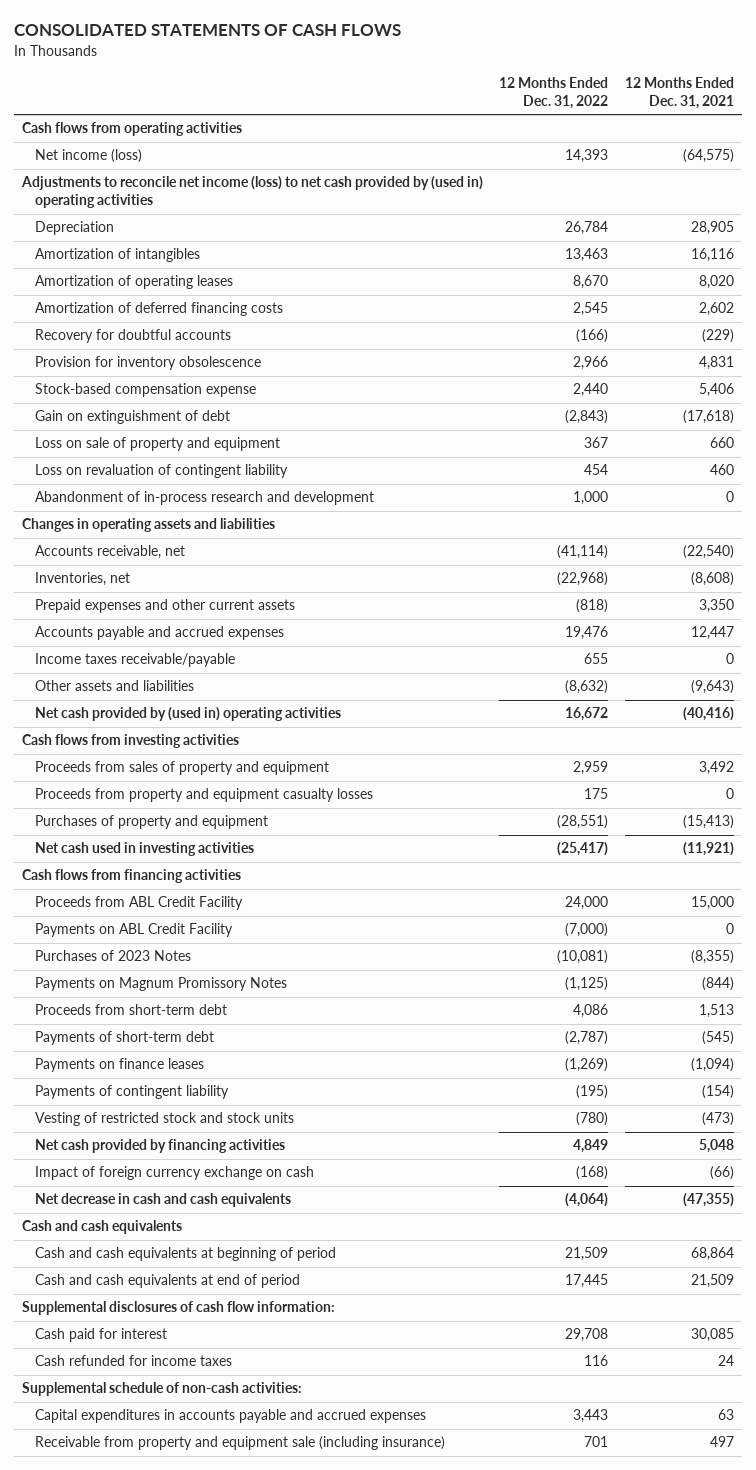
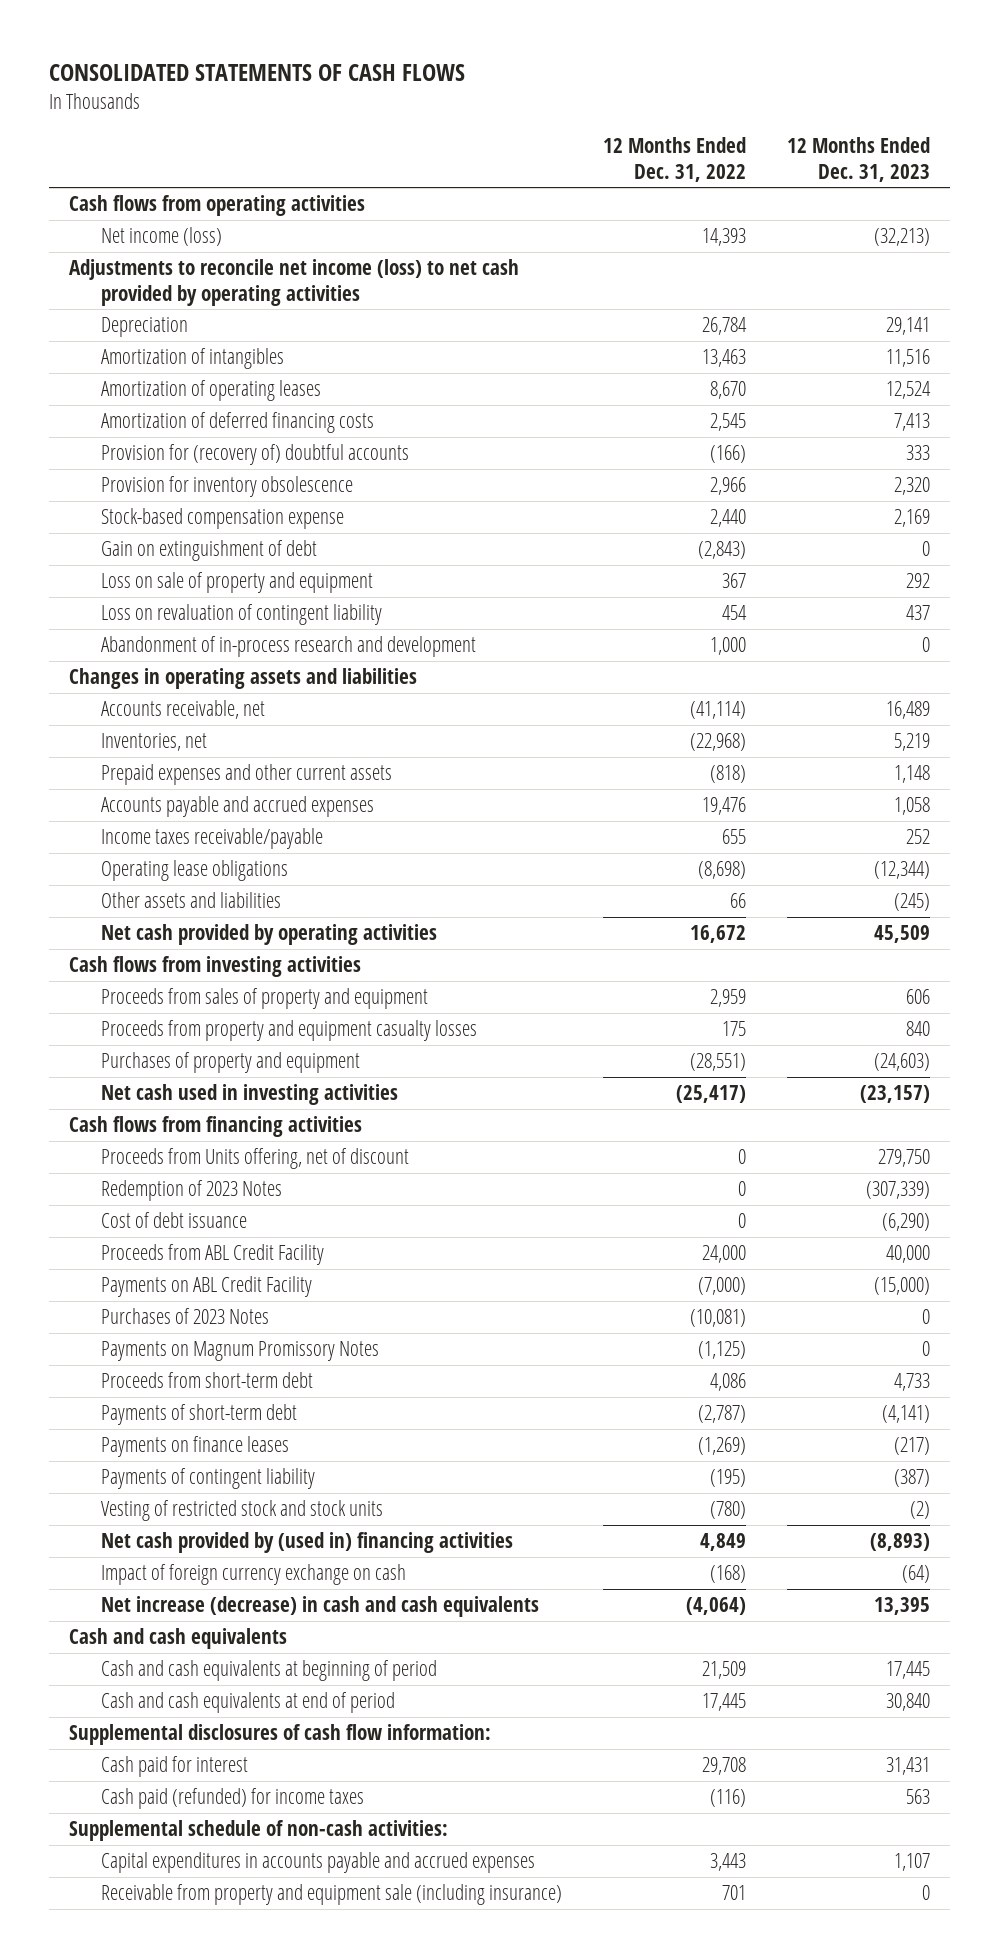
- | 12 Months Ended Dec. 31, 2022 | 12 Months Ended Dec. 31, 2021
+ | 12 Months Ended Dec. 31, 2022 | 12 Months Ended Dec. 31, 2023
- Adjustments to reconcile net income (loss) to net cash provided by (used in) operating activities
+ Adjustments to reconcile net income (loss) to net cash provided by operating activities
- Recovery for doubtful accounts | (166) | (229)
+ Provision for (recovery of) doubtful accounts | (166) | 333
- Other assets and liabilities | (8,632) | (9,643)
- Net cash provided by (used in) operating activities | 16,672 | (40,416)
+ Operating lease obligations | (8,698) | (12,344)
+ Other assets and liabilities | 66 | (245)
+ Net cash provided by operating activities | 16,672 | 45,509
+ Proceeds from Units offering, net of discount | 0 | 279,750
+ Redemption of 2023 Notes | 0 | (307,339)
+ Cost of debt issuance | 0 | (6,290)
- Net cash provided by financing activities | 4,849 | 5,048
+ Net cash provided by (used in) financing activities | 4,849 | (8,893)
- Net decrease in cash and cash equivalents | (4,064) | (47,355)
+ Net increase (decrease) in cash and cash equivalents | (4,064) | 13,395
- Cash refunded for income taxes | 116 | 24
+ Cash paid (refunded) for income taxes | (116) | 563

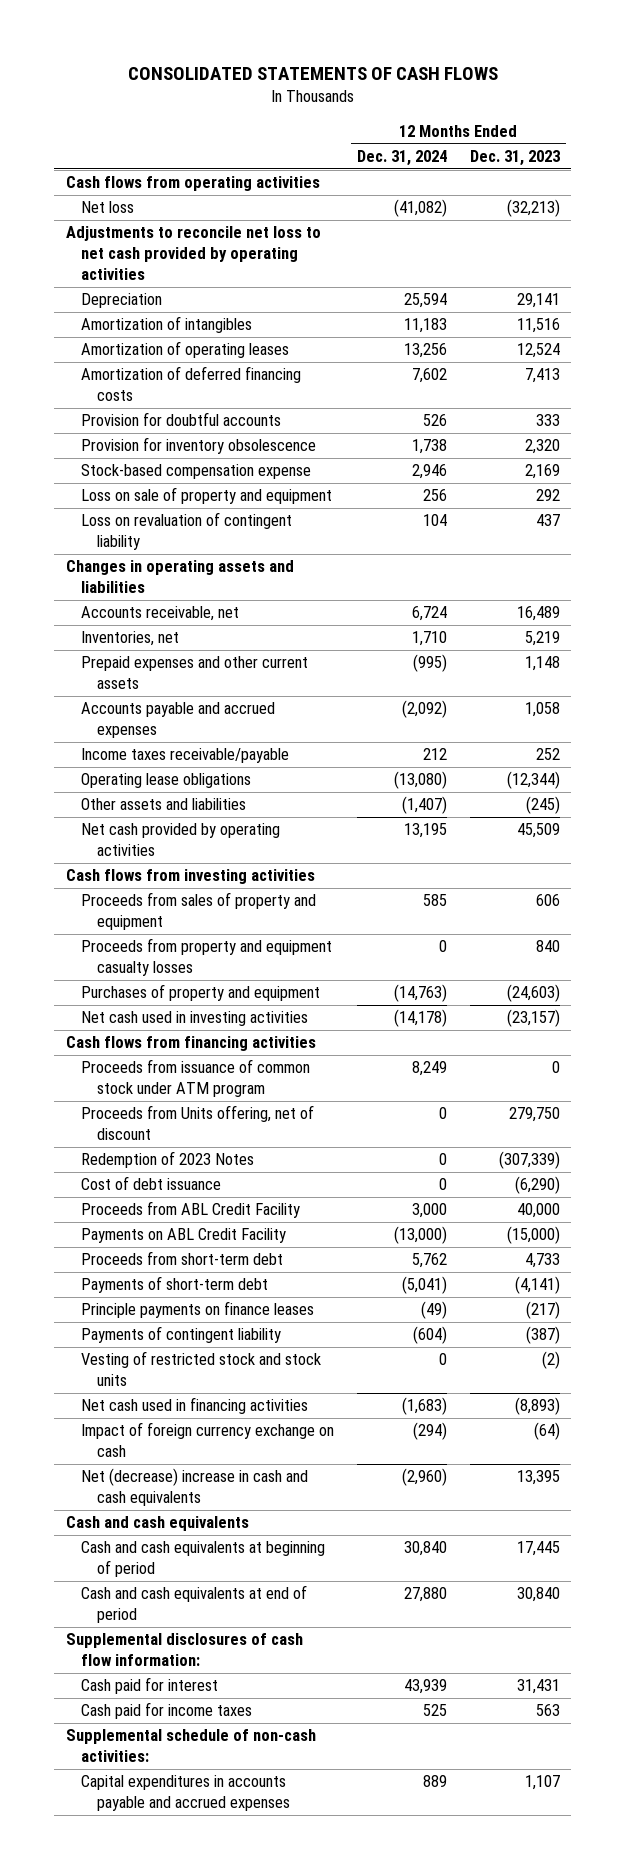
- | 12 Months Ended Dec. 31, 2022 | 12 Months Ended Dec. 31, 2023
+ | 12 Months Ended Dec. 31, 2024 | 12 Months Ended Dec. 31, 2023
- Net income (loss) | 14,393 | (32,213)
- Adjustments to reconcile net income (loss) to net cash provided by operating activities
+ Net loss | (41,082) | (32,213)
+ Adjustments to reconcile net loss to net cash provided by operating activities
- Provision for (recovery of) doubtful accounts | (166) | 333
+ Provision for doubtful accounts | 526 | 333
- Gain on extinguishment of debt | (2,843) | 0
- Abandonment of in-process research and development | 1,000 | 0
+ Proceeds from issuance of common stock under ATM program | 8,249 | 0
- Purchases of 2023 Notes | (10,081) | 0
- Payments on Magnum Promissory Notes | (1,125) | 0
- Payments on finance leases | (1,269) | (217)
+ Principle payments on finance leases | (49) | (217)
- Net cash provided by (used in) financing activities | 4,849 | (8,893)
+ Net cash used in financing activities | (1,683) | (8,893)
- Net increase (decrease) in cash and cash equivalents | (4,064) | 13,395
+ Net (decrease) increase in cash and cash equivalents | (2,960) | 13,395
- Cash paid (refunded) for income taxes | (116) | 563
+ Cash paid for income taxes | 525 | 563
- Receivable from property and equipment sale (including insurance) | 701 | 0

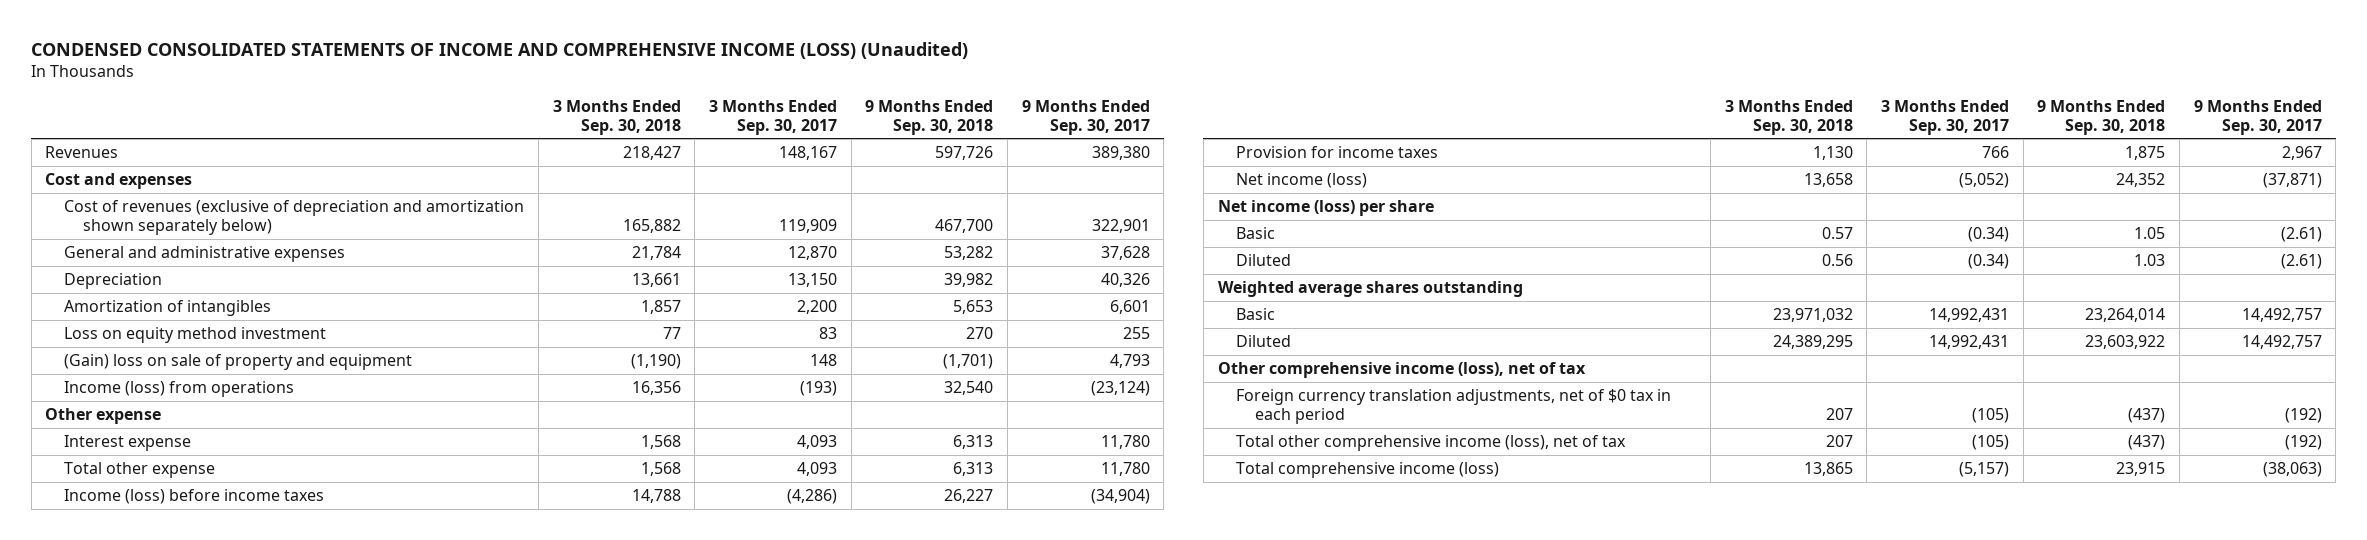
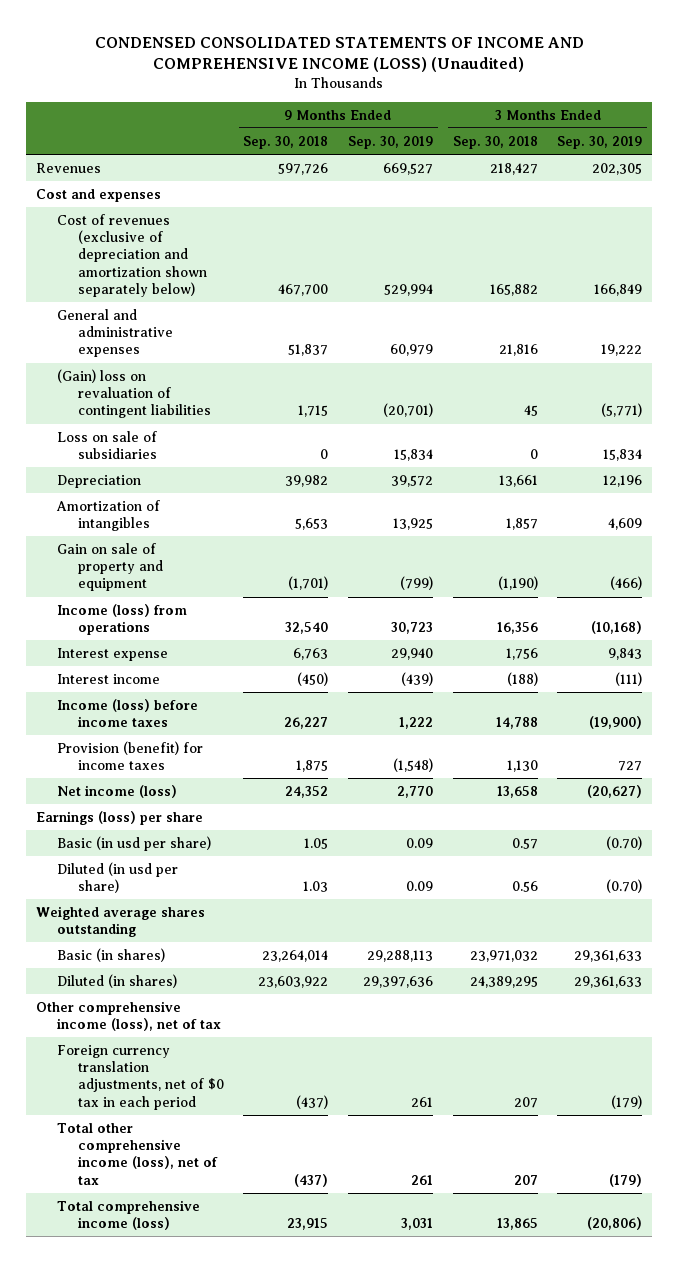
- | 3 Months Ended Sep. 30, 2018 | 3 Months Ended Sep. 30, 2017 | 9 Months Ended Sep. 30, 2018 | 9 Months Ended Sep. 30, 2017
+ | 9 Months Ended Sep. 30, 2018 | 9 Months Ended Sep. 30, 2019 | 3 Months Ended Sep. 30, 2018 | 3 Months Ended Sep. 30, 2019
- General and administrative expenses | 21,784 | 12,870 | 53,282 | 37,628
+ General and administrative expenses | 51,837 | 60,979 | 21,816 | 19,222
+ (Gain) loss on revaluation of contingent liabilities | 1,715 | (20,701) | 45 | (5,771)
+ Loss on sale of subsidiaries | 0 | 15,834 | 0 | 15,834
- Loss on equity method investment | 77 | 83 | 270 | 255
- (Gain) loss on sale of property and equipment | (1,190) | 148 | (1,701) | 4,793
+ Gain on sale of property and equipment | (1,701) | (799) | (1,190) | (466)
- Other expense
- Interest expense | 1,568 | 4,093 | 6,313 | 11,780
- Total other expense | 1,568 | 4,093 | 6,313 | 11,780
+ Interest expense | 6,763 | 29,940 | 1,756 | 9,843
+ Interest income | (450) | (439) | (188) | (111)
- Provision for income taxes | 1,130 | 766 | 1,875 | 2,967
+ Provision (benefit) for income taxes | 1,875 | (1,548) | 1,130 | 727
- Net income (loss) per share
- Basic | 0.57 | (0.34) | 1.05 | (2.61)
- Diluted | 0.56 | (0.34) | 1.03 | (2.61)
+ Earnings (loss) per share
+ Basic (in usd per share) | 1.05 | 0.09 | 0.57 | (0.70)
+ Diluted (in usd per share) | 1.03 | 0.09 | 0.56 | (0.70)
- Basic | 23,971,032 | 14,992,431 | 23,264,014 | 14,492,757
- Diluted | 24,389,295 | 14,992,431 | 23,603,922 | 14,492,757
+ Basic (in shares) | 23,264,014 | 29,288,113 | 23,971,032 | 29,361,633
+ Diluted (in shares) | 23,603,922 | 29,397,636 | 24,389,295 | 29,361,633

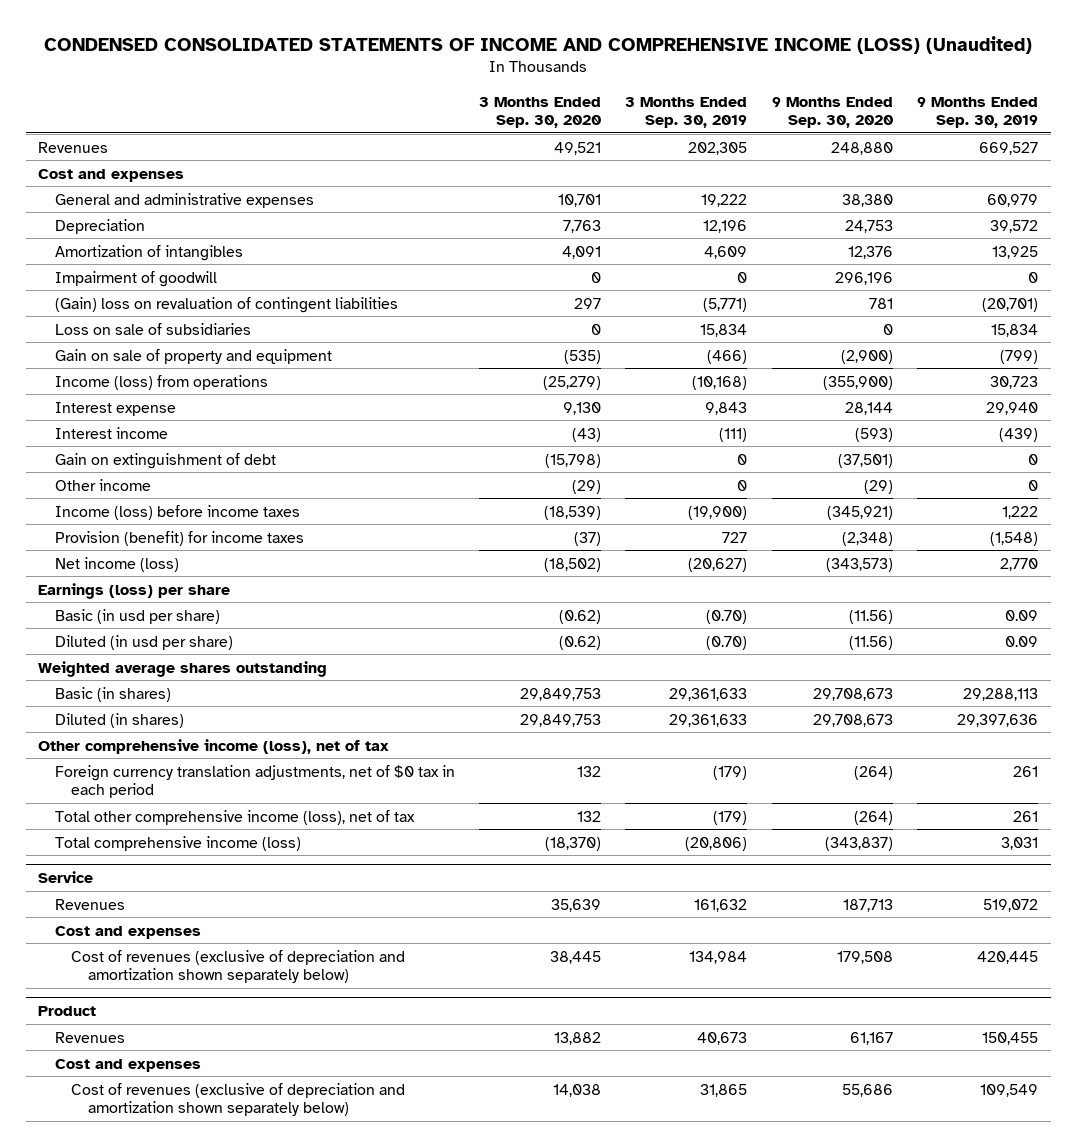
- | 9 Months Ended Sep. 30, 2018 | 9 Months Ended Sep. 30, 2019 | 3 Months Ended Sep. 30, 2018 | 3 Months Ended Sep. 30, 2019
+ | 3 Months Ended Sep. 30, 2020 | 3 Months Ended Sep. 30, 2019 | 9 Months Ended Sep. 30, 2020 | 9 Months Ended Sep. 30, 2019
- Cost of revenues (exclusive of depreciation and amortization shown separately below) | 467,700 | 529,994 | 165,882 | 166,849
+ Impairment of goodwill | 0 | 0 | 296,196 | 0
moved down: (Gain) loss on revaluation of contingent liabilities | 297 | (5,771) | 781 | (20,701)
moved down: Loss on sale of subsidiaries | 0 | 15,834 | 0 | 15,834
+ Gain on extinguishment of debt | (15,798) | 0 | (37,501) | 0
+ Other income | (29) | 0 | (29) | 0
+ Service
+ Revenues | 35,639 | 161,632 | 187,713 | 519,072
+ Cost and expenses
+ Cost of revenues (exclusive of depreciation and amortization shown separately below) | 38,445 | 134,984 | 179,508 | 420,445
+ Product
+ Revenues | 13,882 | 40,673 | 61,167 | 150,455
+ Cost and expenses
+ Cost of revenues (exclusive of depreciation and amortization shown separately below) | 14,038 | 31,865 | 55,686 | 109,549

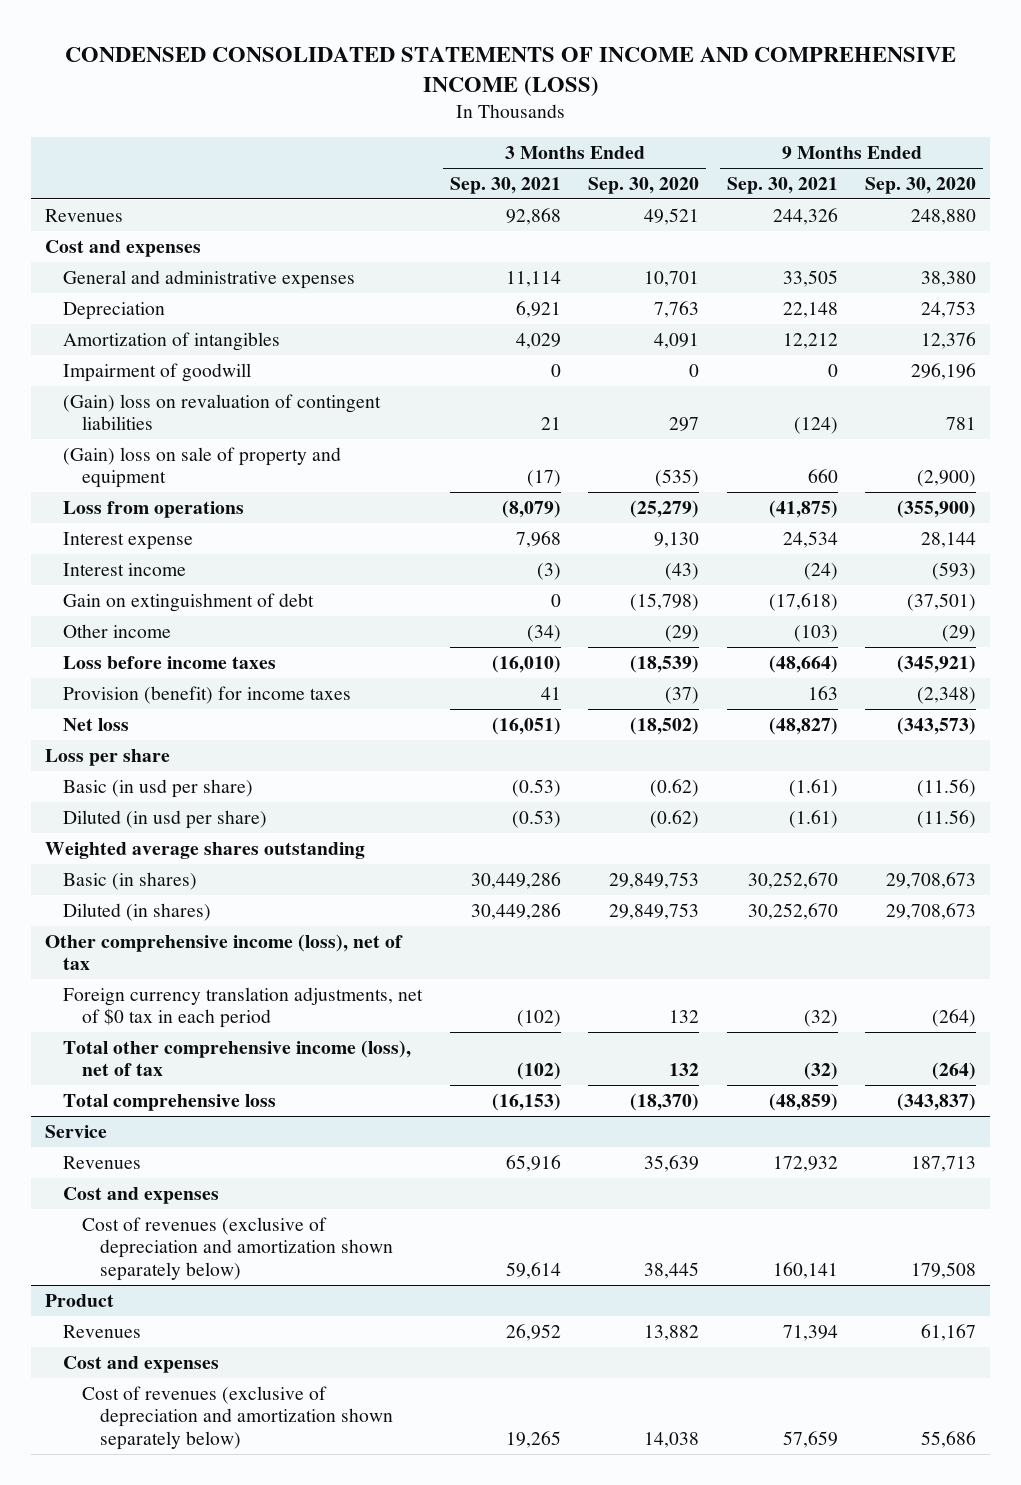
- CONDENSED CONSOLIDATED STATEMENTS OF INCOME AND COMPREHENSIVE INCOME (LOSS) (Unaudited)
+ CONDENSED CONSOLIDATED STATEMENTS OF INCOME AND COMPREHENSIVE INCOME (LOSS)
- | 3 Months Ended Sep. 30, 2020 | 3 Months Ended Sep. 30, 2019 | 9 Months Ended Sep. 30, 2020 | 9 Months Ended Sep. 30, 2019
+ | 3 Months Ended Sep. 30, 2021 | 3 Months Ended Sep. 30, 2020 | 9 Months Ended Sep. 30, 2021 | 9 Months Ended Sep. 30, 2020
- Loss on sale of subsidiaries | 0 | 15,834 | 0 | 15,834
- Gain on sale of property and equipment | (535) | (466) | (2,900) | (799)
- Income (loss) from operations | (25,279) | (10,168) | (355,900) | 30,723
+ (Gain) loss on sale of property and equipment | (17) | (535) | 660 | (2,900)
+ Loss from operations | (8,079) | (25,279) | (41,875) | (355,900)
- Income (loss) before income taxes | (18,539) | (19,900) | (345,921) | 1,222
+ Loss before income taxes | (16,010) | (18,539) | (48,664) | (345,921)
- Net income (loss) | (18,502) | (20,627) | (343,573) | 2,770
- Earnings (loss) per share
+ Net loss | (16,051) | (18,502) | (48,827) | (343,573)
+ Loss per share
- Total comprehensive income (loss) | (18,370) | (20,806) | (343,837) | 3,031
+ Total comprehensive loss | (16,153) | (18,370) | (48,859) | (343,837)

